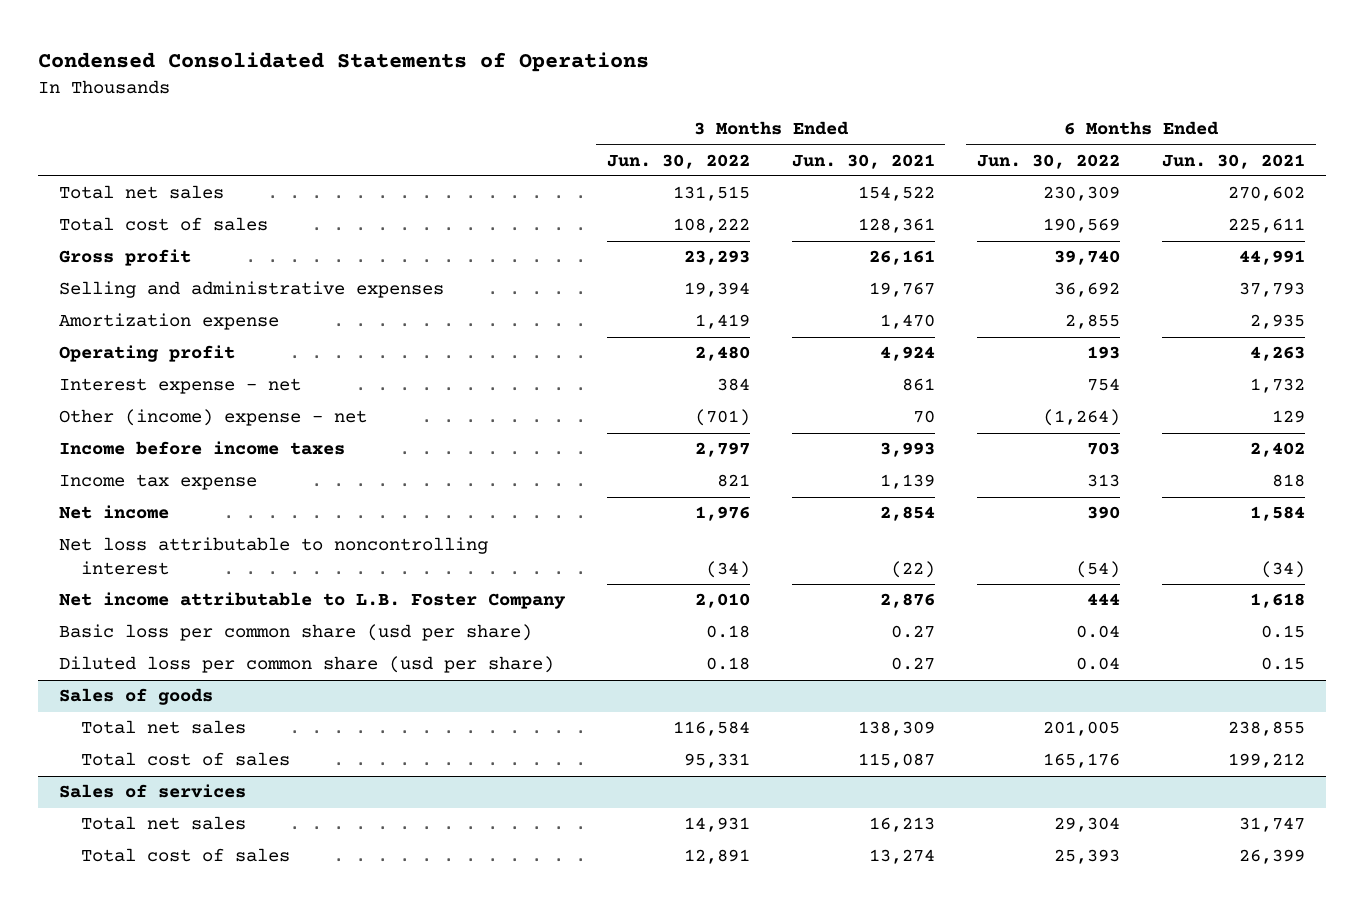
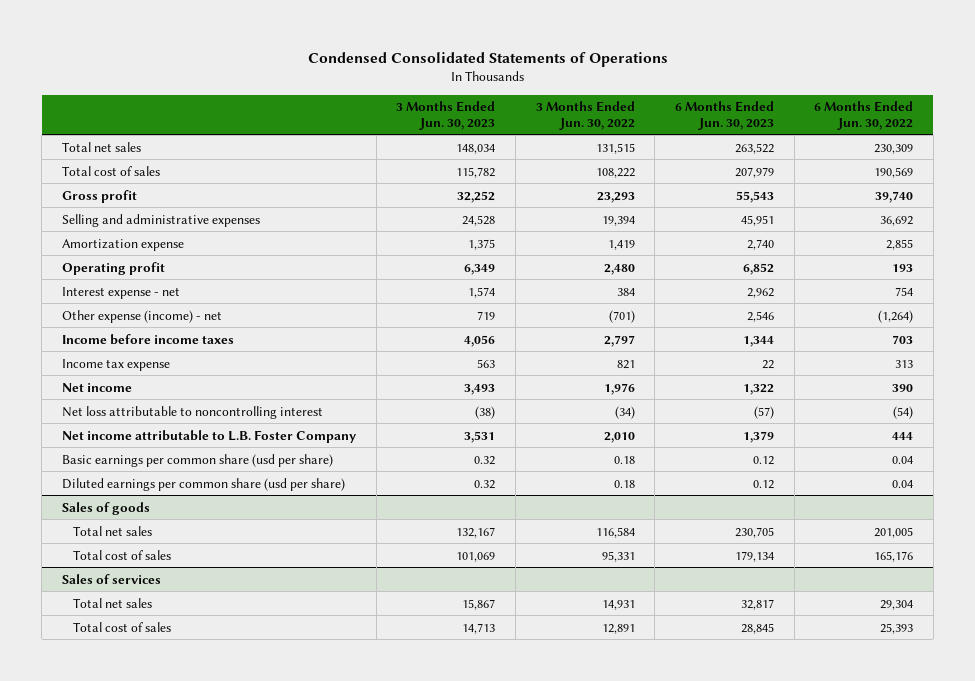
- | 3 Months Ended Jun. 30, 2022 | 3 Months Ended Jun. 30, 2021 | 6 Months Ended Jun. 30, 2022 | 6 Months Ended Jun. 30, 2021
+ | 3 Months Ended Jun. 30, 2023 | 3 Months Ended Jun. 30, 2022 | 6 Months Ended Jun. 30, 2023 | 6 Months Ended Jun. 30, 2022
- Other (income) expense - net | (701) | 70 | (1,264) | 129
+ Other expense (income) - net | 719 | (701) | 2,546 | (1,264)
- Basic loss per common share (usd per share) | 0.18 | 0.27 | 0.04 | 0.15
- Diluted loss per common share (usd per share) | 0.18 | 0.27 | 0.04 | 0.15
+ Basic earnings per common share (usd per share) | 0.32 | 0.18 | 0.12 | 0.04
+ Diluted earnings per common share (usd per share) | 0.32 | 0.18 | 0.12 | 0.04

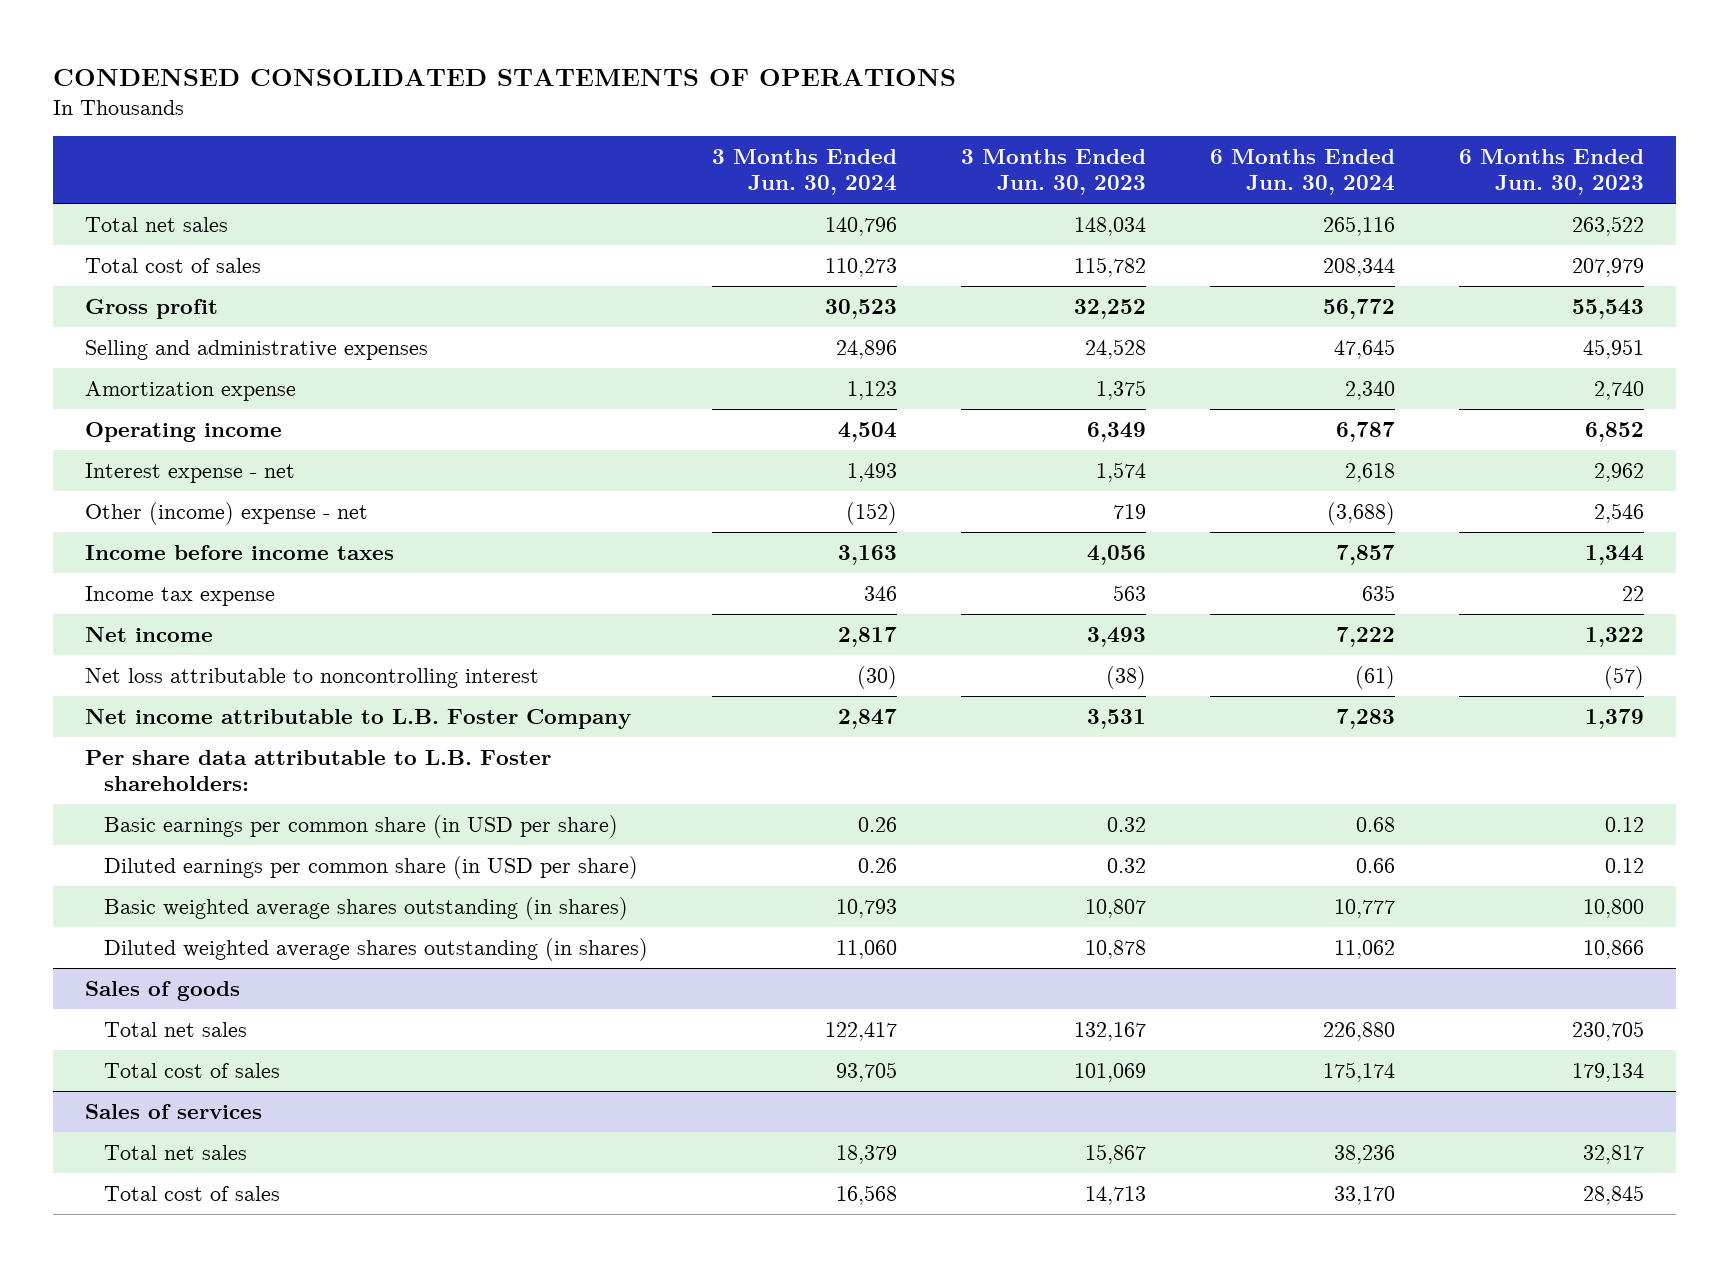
- Condensed Consolidated Statements of Operations
+ CONDENSED CONSOLIDATED STATEMENTS OF OPERATIONS
- | 3 Months Ended Jun. 30, 2023 | 3 Months Ended Jun. 30, 2022 | 6 Months Ended Jun. 30, 2023 | 6 Months Ended Jun. 30, 2022
+ | 3 Months Ended Jun. 30, 2024 | 3 Months Ended Jun. 30, 2023 | 6 Months Ended Jun. 30, 2024 | 6 Months Ended Jun. 30, 2023
- Operating profit | 6,349 | 2,480 | 6,852 | 193
+ Operating income | 4,504 | 6,349 | 6,787 | 6,852
- Other expense (income) - net | 719 | (701) | 2,546 | (1,264)
+ Other (income) expense - net | (152) | 719 | (3,688) | 2,546
- Basic earnings per common share (usd per share) | 0.32 | 0.18 | 0.12 | 0.04
- Diluted earnings per common share (usd per share) | 0.32 | 0.18 | 0.12 | 0.04
+ Per share data attributable to L.B. Foster shareholders:
+ Basic earnings per common share (in USD per share) | 0.26 | 0.32 | 0.68 | 0.12
+ Diluted earnings per common share (in USD per share) | 0.26 | 0.32 | 0.66 | 0.12
+ Basic weighted average shares outstanding (in shares) | 10,793 | 10,807 | 10,777 | 10,800
+ Diluted weighted average shares outstanding (in shares) | 11,060 | 10,878 | 11,062 | 10,866

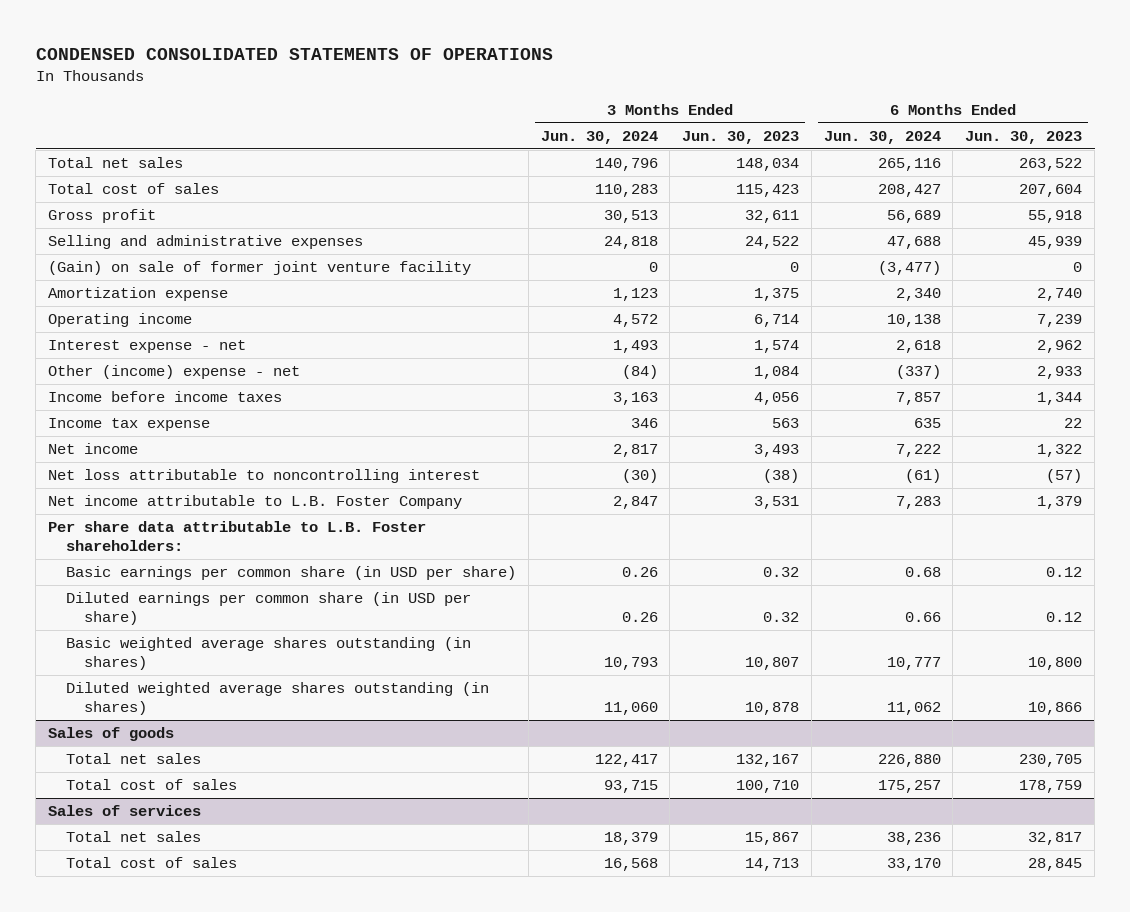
- Total cost of sales | 110,273 | 115,782 | 208,344 | 207,979
- Gross profit | 30,523 | 32,252 | 56,772 | 55,543
- Selling and administrative expenses | 24,896 | 24,528 | 47,645 | 45,951
+ Total cost of sales | 110,283 | 115,423 | 208,427 | 207,604
+ Gross profit | 30,513 | 32,611 | 56,689 | 55,918
+ Selling and administrative expenses | 24,818 | 24,522 | 47,688 | 45,939
+ (Gain) on sale of former joint venture facility | 0 | 0 | (3,477) | 0
- Operating income | 4,504 | 6,349 | 6,787 | 6,852
+ Operating income | 4,572 | 6,714 | 10,138 | 7,239
- Other (income) expense - net | (152) | 719 | (3,688) | 2,546
+ Other (income) expense - net | (84) | 1,084 | (337) | 2,933
@ Sales of goods
- Total cost of sales | 93,705 | 101,069 | 175,174 | 179,134
+ Total cost of sales | 93,715 | 100,710 | 175,257 | 178,759

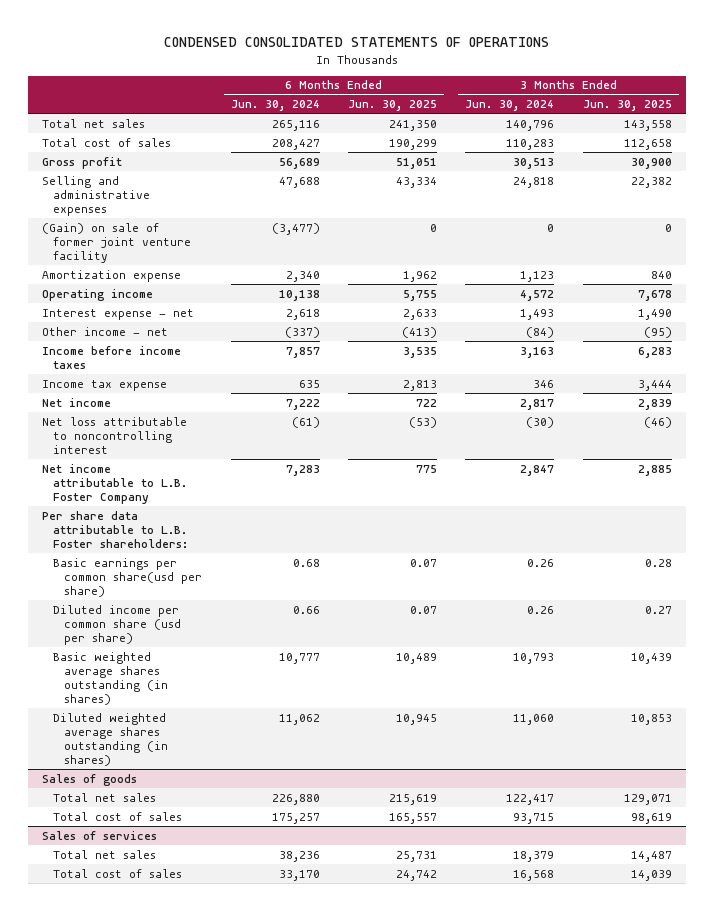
- | 3 Months Ended Jun. 30, 2024 | 3 Months Ended Jun. 30, 2023 | 6 Months Ended Jun. 30, 2024 | 6 Months Ended Jun. 30, 2023
+ | 6 Months Ended Jun. 30, 2024 | 6 Months Ended Jun. 30, 2025 | 3 Months Ended Jun. 30, 2024 | 3 Months Ended Jun. 30, 2025
- Other (income) expense - net | (84) | 1,084 | (337) | 2,933
+ Other income - net | (337) | (413) | (84) | (95)
- Basic earnings per common share (in USD per share) | 0.26 | 0.32 | 0.68 | 0.12
- Diluted earnings per common share (in USD per share) | 0.26 | 0.32 | 0.66 | 0.12
+ Basic earnings per common share(usd per share) | 0.68 | 0.07 | 0.26 | 0.28
+ Diluted income per common share (usd per share) | 0.66 | 0.07 | 0.26 | 0.27

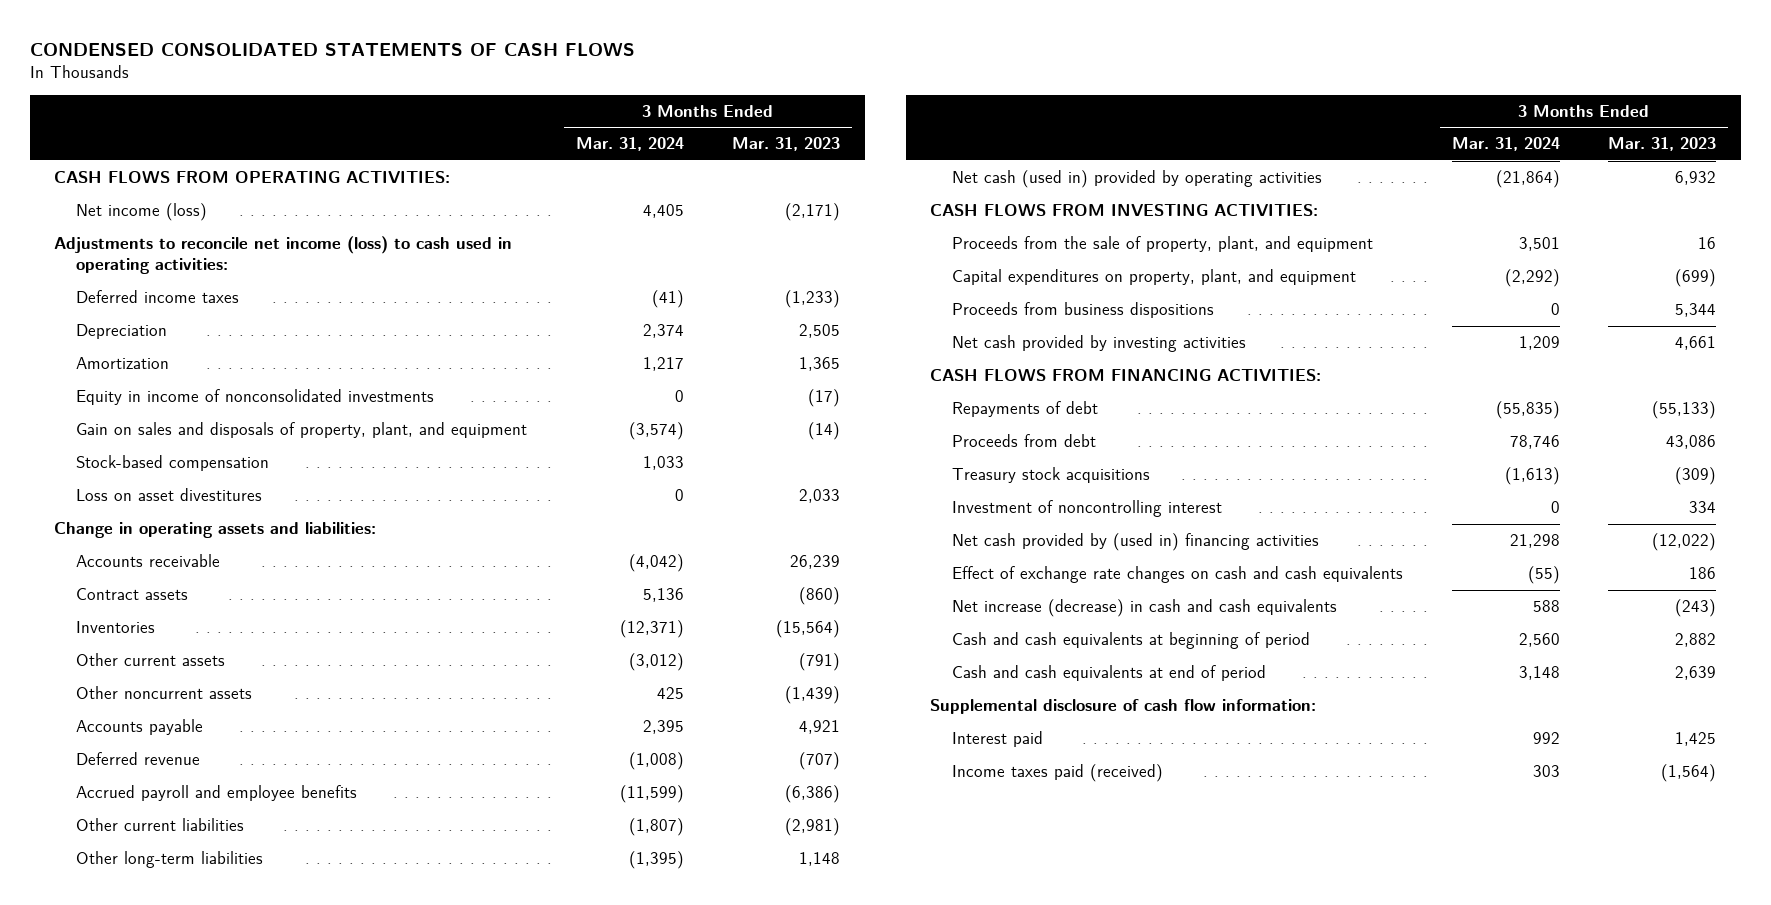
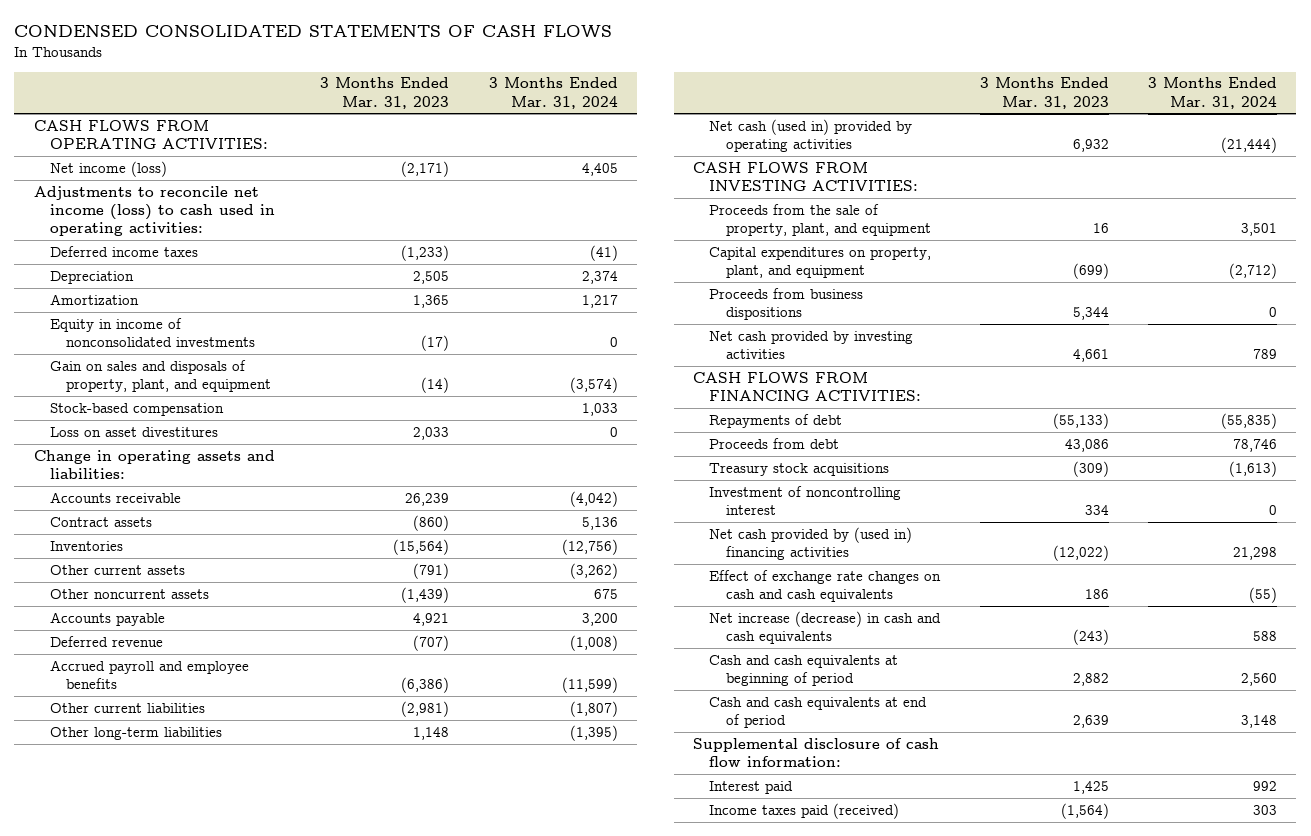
- | 3 Months Ended Mar. 31, 2024 | 3 Months Ended Mar. 31, 2023
+ | 3 Months Ended Mar. 31, 2023 | 3 Months Ended Mar. 31, 2024
- Inventories | (12,371) | (15,564)
- Other current assets | (3,012) | (791)
- Other noncurrent assets | 425 | (1,439)
- Accounts payable | 2,395 | 4,921
+ Inventories | (15,564) | (12,756)
+ Other current assets | (791) | (3,262)
+ Other noncurrent assets | (1,439) | 675
+ Accounts payable | 4,921 | 3,200
- Net cash (used in) provided by operating activities | (21,864) | 6,932
+ Net cash (used in) provided by operating activities | 6,932 | (21,444)
- Capital expenditures on property, plant, and equipment | (2,292) | (699)
+ Capital expenditures on property, plant, and equipment | (699) | (2,712)
- Net cash provided by investing activities | 1,209 | 4,661
+ Net cash provided by investing activities | 4,661 | 789

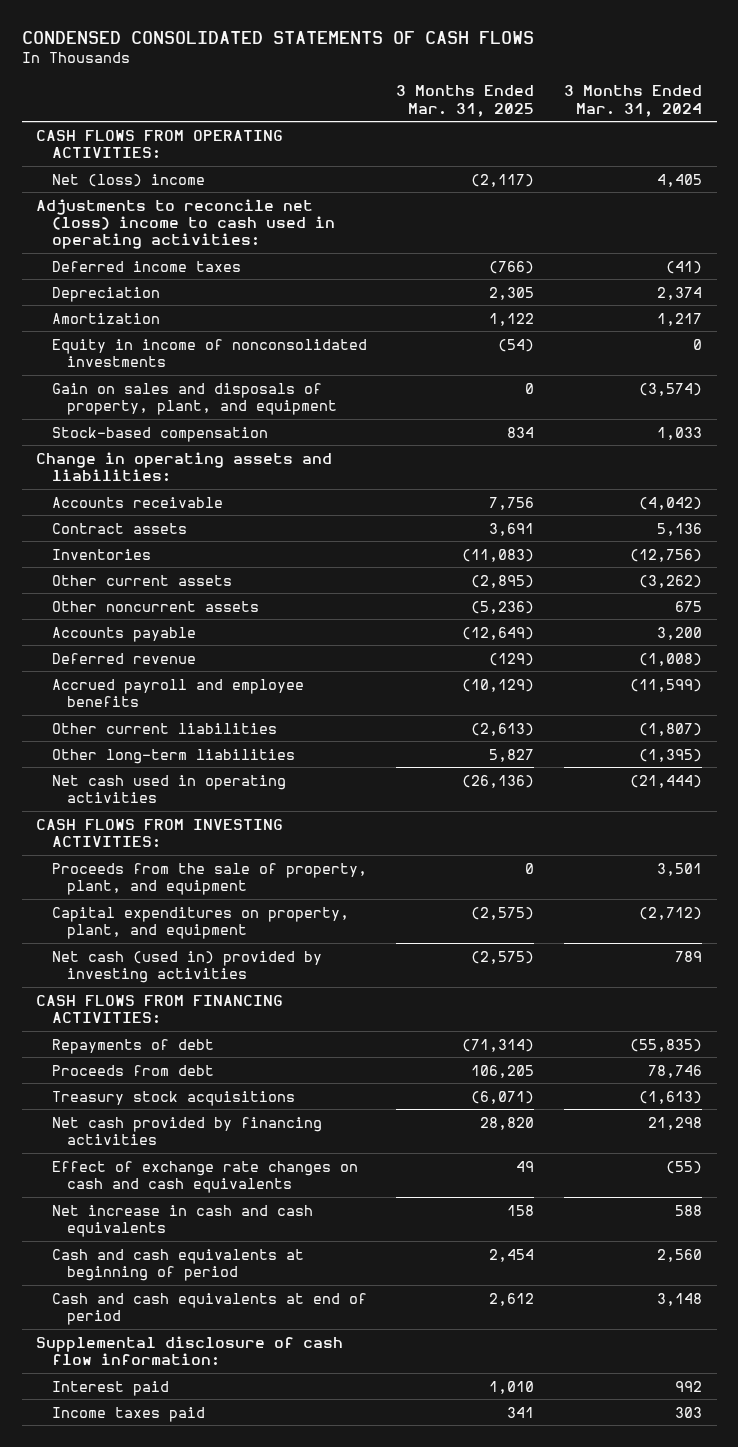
- | 3 Months Ended Mar. 31, 2023 | 3 Months Ended Mar. 31, 2024
+ | 3 Months Ended Mar. 31, 2025 | 3 Months Ended Mar. 31, 2024
- Net income (loss) | (2,171) | 4,405
- Adjustments to reconcile net income (loss) to cash used in operating activities:
+ Net (loss) income | (2,117) | 4,405
+ Adjustments to reconcile net (loss) income to cash used in operating activities:
- Loss on asset divestitures | 2,033 | 0
- Net cash (used in) provided by operating activities | 6,932 | (21,444)
+ Net cash used in operating activities | (26,136) | (21,444)
- Proceeds from business dispositions | 5,344 | 0
- Net cash provided by investing activities | 4,661 | 789
+ Net cash (used in) provided by investing activities | (2,575) | 789
- Investment of noncontrolling interest | 334 | 0
- Net cash provided by (used in) financing activities | (12,022) | 21,298
+ Net cash provided by financing activities | 28,820 | 21,298
- Net increase (decrease) in cash and cash equivalents | (243) | 588
+ Net increase in cash and cash equivalents | 158 | 588
- Income taxes paid (received) | (1,564) | 303
+ Income taxes paid | 341 | 303

